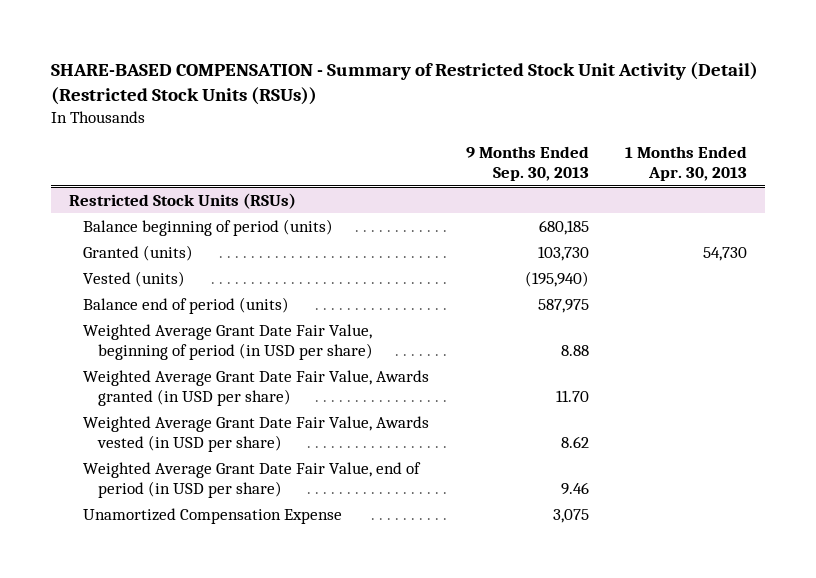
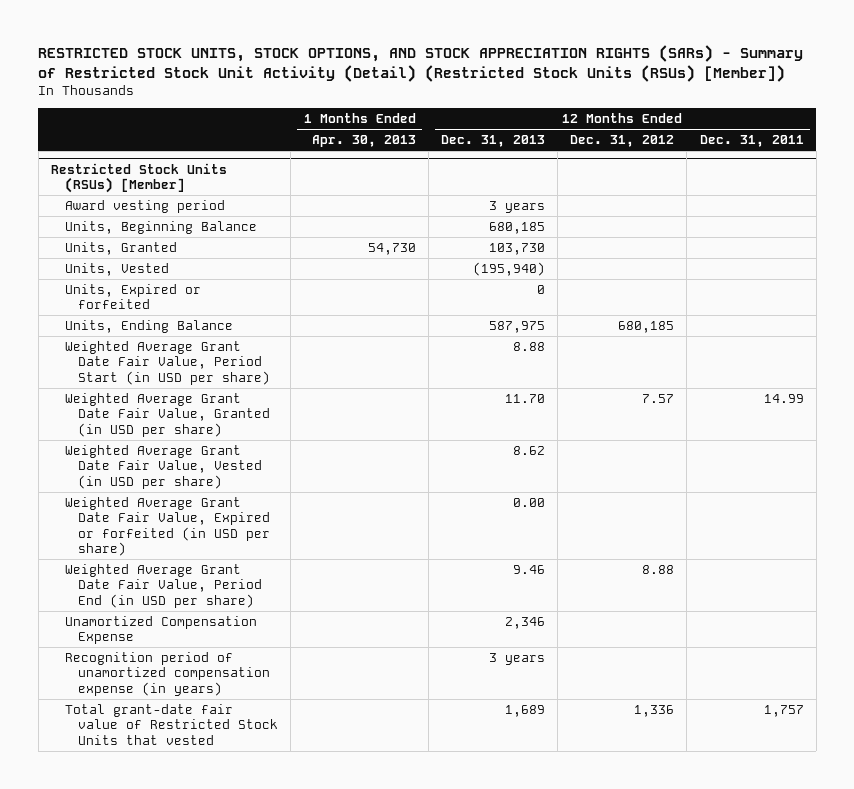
- SHARE-BASED COMPENSATION - Summary of Restricted Stock Unit Activity (Detail) (Restricted Stock Units (RSUs))
+ RESTRICTED STOCK UNITS, STOCK OPTIONS, AND STOCK APPRECIATION RIGHTS (SARs) - Summary of Restricted Stock Unit Activity (Detail) (Restricted Stock Units (RSUs) [Member])
- | 9 Months Ended Sep. 30, 2013 | 1 Months Ended Apr. 30, 2013
+ | 1 Months Ended Apr. 30, 2013 | 12 Months Ended Dec. 31, 2013 | 12 Months Ended Dec. 31, 2012 | 12 Months Ended Dec. 31, 2011
- Restricted Stock Units (RSUs)
- Balance beginning of period (units) | 680,185 |
- Granted (units) | 103,730 | 54,730
- Vested (units) | (195,940) |
- Balance end of period (units) | 587,975 |
- Weighted Average Grant Date Fair Value, beginning of period (in USD per share) | 8.88 |
- Weighted Average Grant Date Fair Value, Awards granted (in USD per share) | 11.70 |
- Weighted Average Grant Date Fair Value, Awards vested (in USD per share) | 8.62 |
- Weighted Average Grant Date Fair Value, end of period (in USD per share) | 9.46 |
+ Restricted Stock Units (RSUs) [Member]
+ Award vesting period | | 3 years | |
+ Units, Beginning Balance | | 680,185 | |
+ Units, Granted | 54,730 | 103,730 | |
+ Units, Vested | | (195,940) | |
+ Units, Expired or forfeited | | 0 | |
+ Units, Ending Balance | | 587,975 | 680,185 |
+ Weighted Average Grant Date Fair Value, Period Start (in USD per share) | | 8.88 | |
+ Weighted Average Grant Date Fair Value, Granted (in USD per share) | | 11.70 | 7.57 | 14.99
+ Weighted Average Grant Date Fair Value, Vested (in USD per share) | | 8.62 | |
+ Weighted Average Grant Date Fair Value, Expired or forfeited (in USD per share) | | 0.00 | |
+ Weighted Average Grant Date Fair Value, Period End (in USD per share) | | 9.46 | 8.88 |
+ Recognition period of unamortized compensation expense (in years) | | 3 years | |
+ Total grant-date fair value of Restricted Stock Units that vested | | 1,689 | 1,336 | 1,757

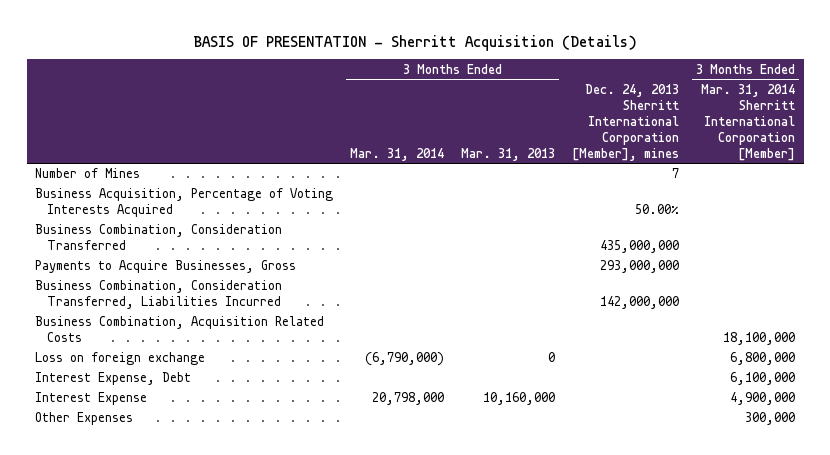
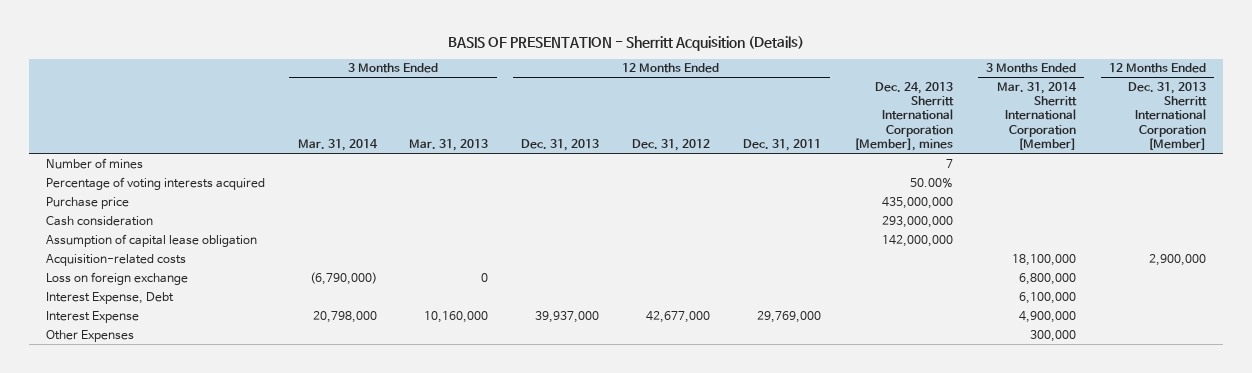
- | 3 Months Ended Mar. 31, 2014 | 3 Months Ended Mar. 31, 2013 | Dec. 24, 2013 Sherritt International Corporation [Member], mines | 3 Months Ended Mar. 31, 2014 Sherritt International Corporation [Member]
+ | 3 Months Ended Mar. 31, 2014 | 3 Months Ended Mar. 31, 2013 | 12 Months Ended Dec. 31, 2013 | 12 Months Ended Dec. 31, 2012 | 12 Months Ended Dec. 31, 2011 | Dec. 24, 2013 Sherritt International Corporation [Member], mines | 3 Months Ended Mar. 31, 2014 Sherritt International Corporation [Member] | 12 Months Ended Dec. 31, 2013 Sherritt International Corporation [Member]
- Number of Mines | | | 7 |
- Business Acquisition, Percentage of Voting Interests Acquired | | | 50.00% |
- Business Combination, Consideration Transferred | | | 435,000,000 |
- Payments to Acquire Businesses, Gross | | | 293,000,000 |
- Business Combination, Consideration Transferred, Liabilities Incurred | | | 142,000,000 |
- Business Combination, Acquisition Related Costs | | | | 18,100,000
+ Number of mines | | | | | | 7 | |
+ Percentage of voting interests acquired | | | | | | 50.00% | |
+ Purchase price | | | | | | 435,000,000 | |
+ Cash consideration | | | | | | 293,000,000 | |
+ Assumption of capital lease obligation | | | | | | 142,000,000 | |
+ Acquisition-related costs | | | | | | | 18,100,000 | 2,900,000

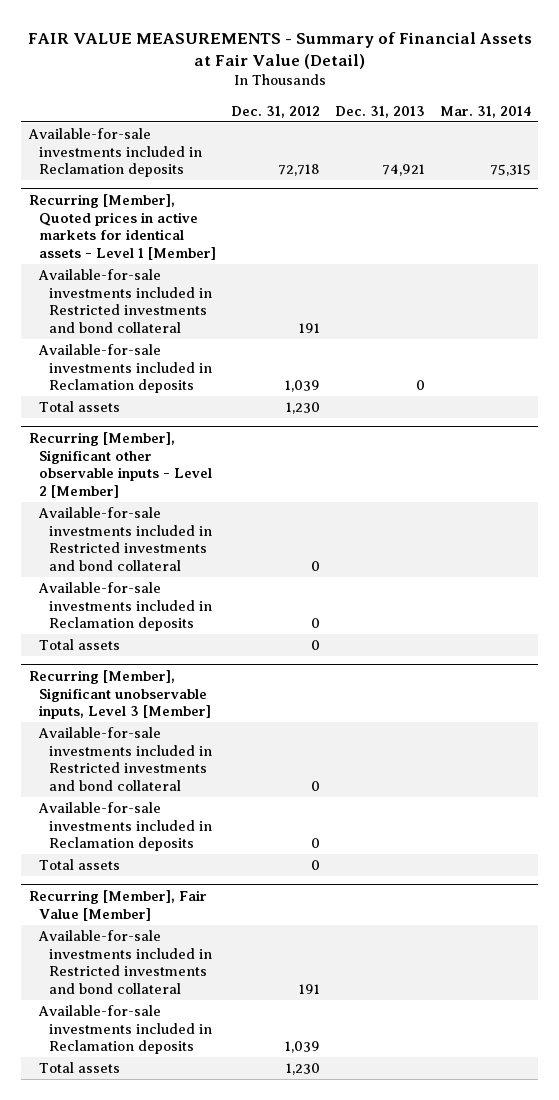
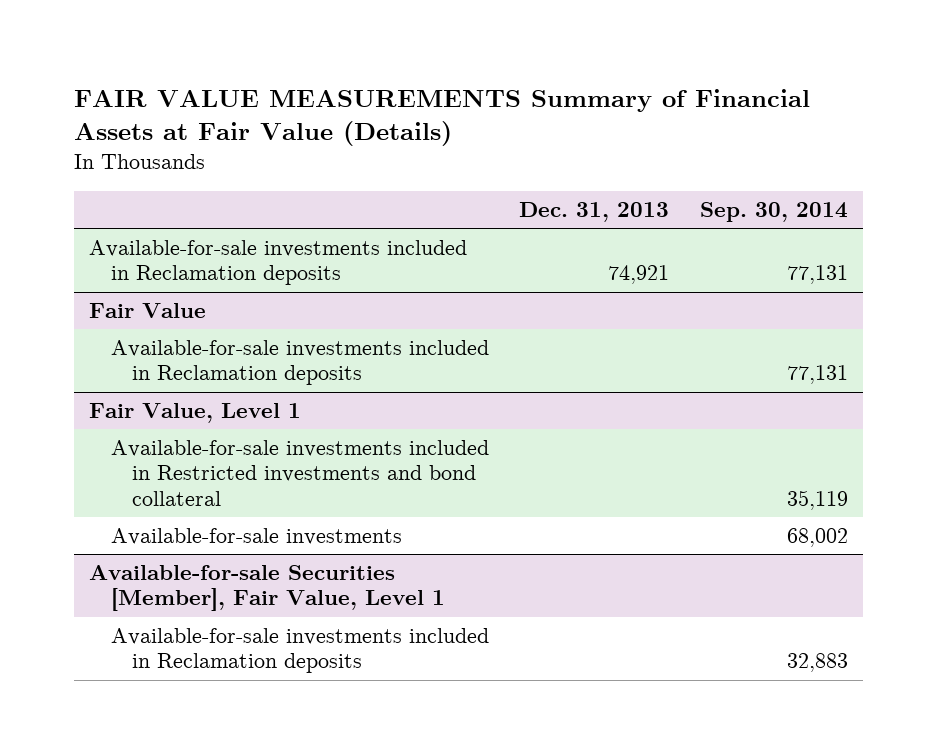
- FAIR VALUE MEASUREMENTS - Summary of Financial Assets at Fair Value (Detail)
+ FAIR VALUE MEASUREMENTS Summary of Financial Assets at Fair Value (Details)
- | Dec. 31, 2012 | Dec. 31, 2013 | Mar. 31, 2014
+ | Dec. 31, 2013 | Sep. 30, 2014
- Recurring [Member], Quoted prices in active markets for identical assets - Level 1 [Member]
- Available-for-sale investments included in Restricted investments and bond collateral | 191 | |
- Available-for-sale investments included in Reclamation deposits | 1,039 | 0 |
- Total assets | 1,230 | |
- Recurring [Member], Significant other observable inputs - Level 2 [Member]
- Available-for-sale investments included in Restricted investments and bond collateral | 0 | |
- Available-for-sale investments included in Reclamation deposits | 0 | |
- Total assets | 0 | |
- Recurring [Member], Significant unobservable inputs, Level 3 [Member]
- Available-for-sale investments included in Restricted investments and bond collateral | 0 | |
- Available-for-sale investments included in Reclamation deposits | 0 | |
- Total assets | 0 | |
- Recurring [Member], Fair Value [Member]
- Available-for-sale investments included in Restricted investments and bond collateral | 191 | |
+ Fair Value
- Total assets | 1,230 | |
+ Fair Value, Level 1
+ Available-for-sale investments included in Restricted investments and bond collateral | | 35,119
+ Available-for-sale investments | | 68,002
+ Available-for-sale Securities [Member], Fair Value, Level 1
+ Available-for-sale investments included in Reclamation deposits | | 32,883

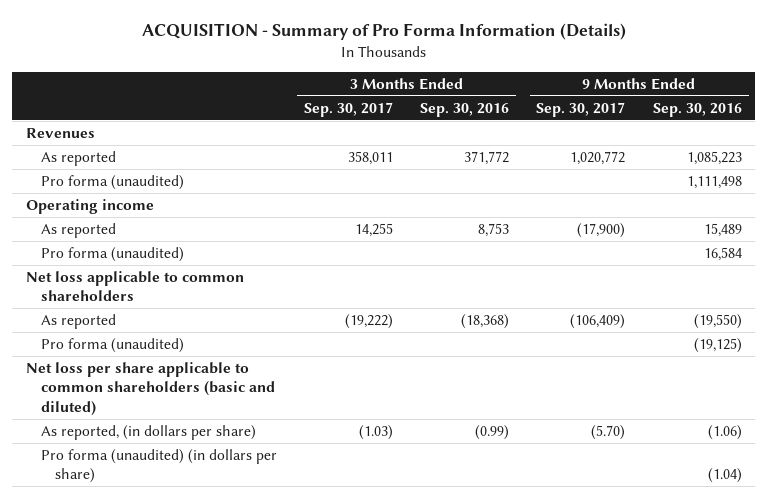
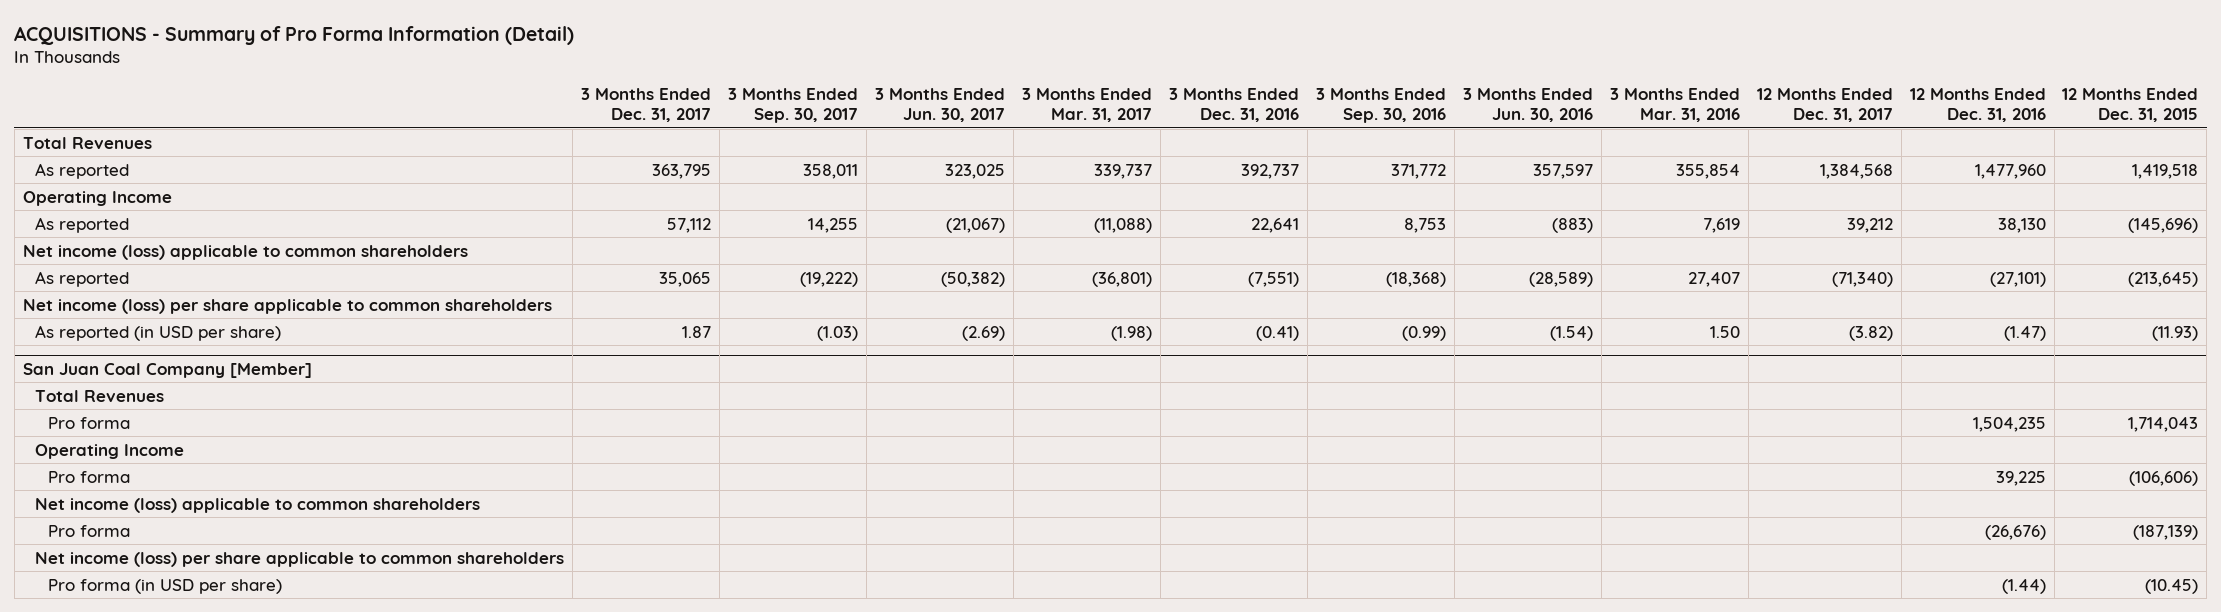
- ACQUISITION - Summary of Pro Forma Information (Details)
+ ACQUISITIONS - Summary of Pro Forma Information (Detail)
- | 3 Months Ended Sep. 30, 2017 | 3 Months Ended Sep. 30, 2016 | 9 Months Ended Sep. 30, 2017 | 9 Months Ended Sep. 30, 2016
+ | 3 Months Ended Dec. 31, 2017 | 3 Months Ended Sep. 30, 2017 | 3 Months Ended Jun. 30, 2017 | 3 Months Ended Mar. 31, 2017 | 3 Months Ended Dec. 31, 2016 | 3 Months Ended Sep. 30, 2016 | 3 Months Ended Jun. 30, 2016 | 3 Months Ended Mar. 31, 2016 | 12 Months Ended Dec. 31, 2017 | 12 Months Ended Dec. 31, 2016 | 12 Months Ended Dec. 31, 2015
- Revenues
+ Total Revenues
- Pro forma (unaudited) | | | | 1,111,498
- Operating income
+ Operating Income
- Pro forma (unaudited) | | | | 16,584
- Net loss applicable to common shareholders
+ Net income (loss) applicable to common shareholders
- Pro forma (unaudited) | | | | (19,125)
- Net loss per share applicable to common shareholders (basic and diluted)
- As reported, (in dollars per share) | (1.03) | (0.99) | (5.70) | (1.06)
- Pro forma (unaudited) (in dollars per share) | | | | (1.04)
+ Net income (loss) per share applicable to common shareholders
+ As reported (in USD per share) | 1.87 | (1.03) | (2.69) | (1.98) | (0.41) | (0.99) | (1.54) | 1.50 | (3.82) | (1.47) | (11.93)
+ San Juan Coal Company [Member]
+ Total Revenues
+ Pro forma | | | | | | | | | | 1,504,235 | 1,714,043
+ Operating Income
+ Pro forma | | | | | | | | | | 39,225 | (106,606)
+ Net income (loss) applicable to common shareholders
+ Pro forma | | | | | | | | | | (26,676) | (187,139)
+ Net income (loss) per share applicable to common shareholders
+ Pro forma (in USD per share) | | | | | | | | | | (1.44) | (10.45)

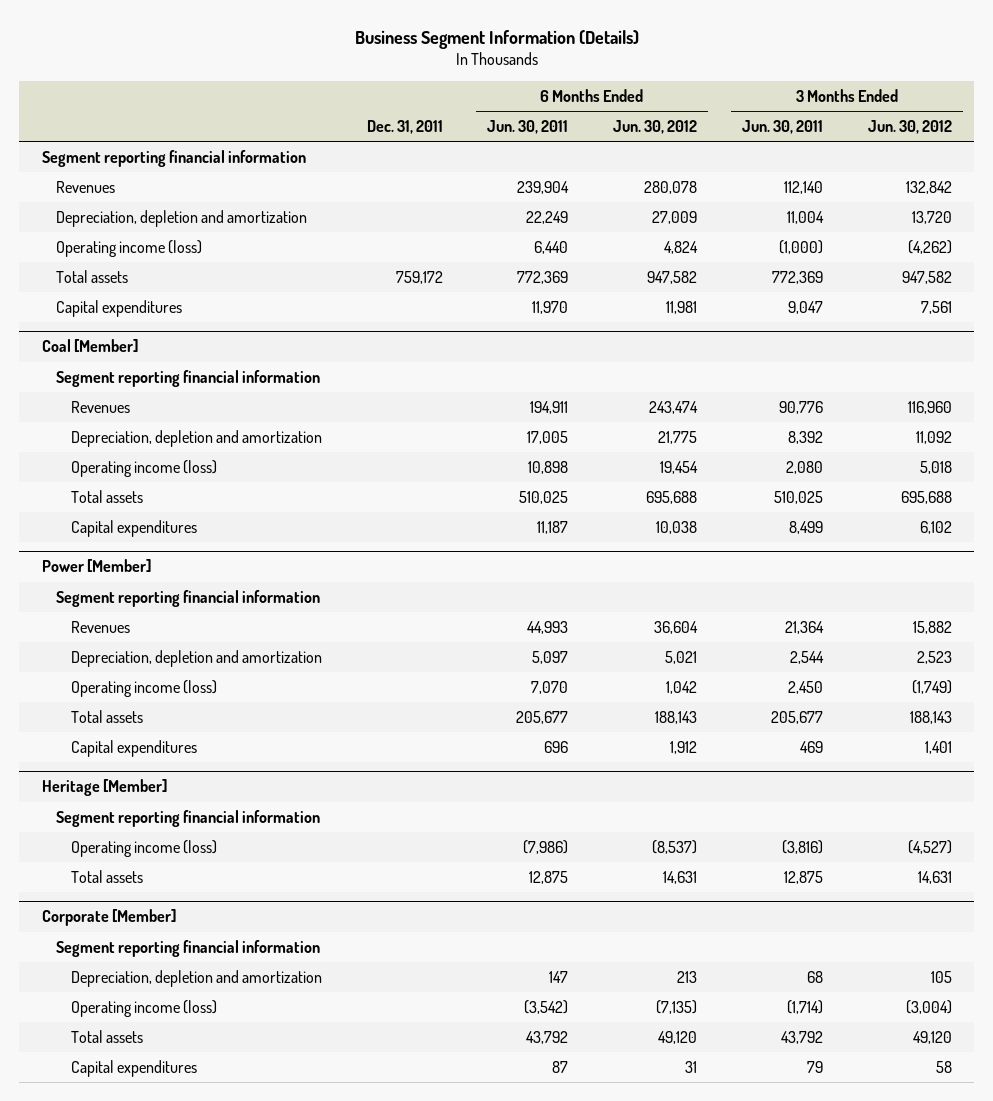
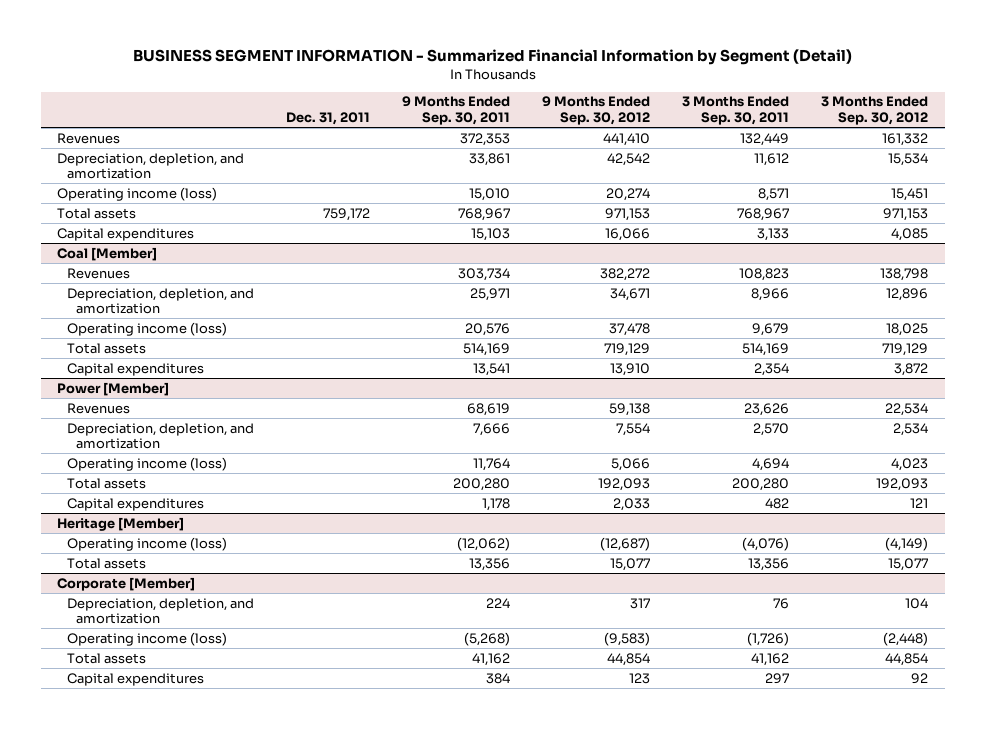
- Business Segment Information (Details)
+ BUSINESS SEGMENT INFORMATION - Summarized Financial Information by Segment (Detail)
- | Dec. 31, 2011 | 6 Months Ended Jun. 30, 2011 | 6 Months Ended Jun. 30, 2012 | 3 Months Ended Jun. 30, 2011 | 3 Months Ended Jun. 30, 2012
+ | Dec. 31, 2011 | 9 Months Ended Sep. 30, 2011 | 9 Months Ended Sep. 30, 2012 | 3 Months Ended Sep. 30, 2011 | 3 Months Ended Sep. 30, 2012
- Segment reporting financial information
- Depreciation, depletion and amortization | | 22,249 | 27,009 | 11,004 | 13,720
+ Depreciation, depletion, and amortization | | 33,861 | 42,542 | 11,612 | 15,534
@ Coal [Member]
- Segment reporting financial information
- Depreciation, depletion and amortization | | 17,005 | 21,775 | 8,392 | 11,092
+ Depreciation, depletion, and amortization | | 25,971 | 34,671 | 8,966 | 12,896
@ Power [Member]
- Segment reporting financial information
- Depreciation, depletion and amortization | | 5,097 | 5,021 | 2,544 | 2,523
+ Depreciation, depletion, and amortization | | 7,666 | 7,554 | 2,570 | 2,534
@ Heritage [Member]
- Segment reporting financial information
@ Corporate [Member]
- Segment reporting financial information
- Depreciation, depletion and amortization | | 147 | 213 | 68 | 105
+ Depreciation, depletion, and amortization | | 224 | 317 | 76 | 104

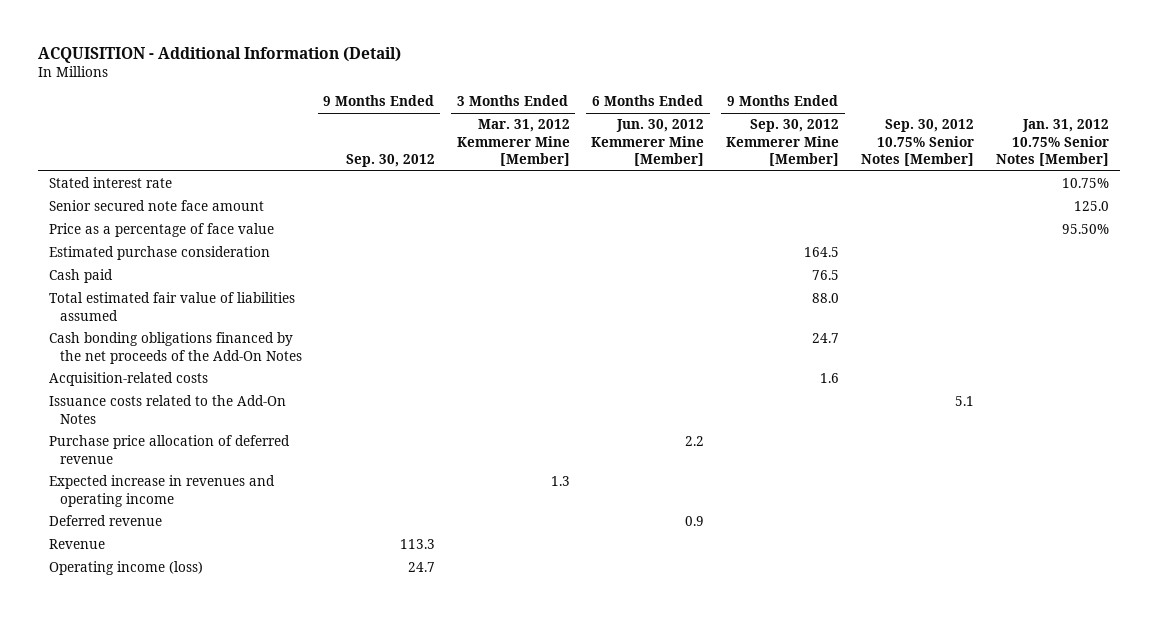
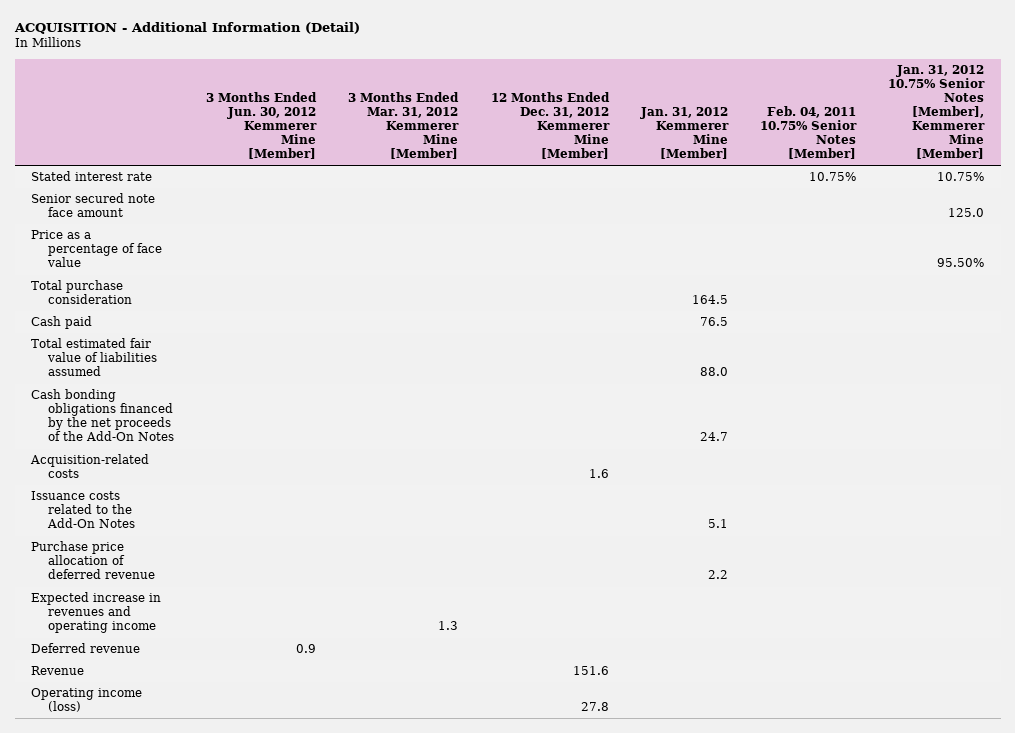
- | 9 Months Ended Sep. 30, 2012 | 3 Months Ended Mar. 31, 2012 Kemmerer Mine [Member] | 6 Months Ended Jun. 30, 2012 Kemmerer Mine [Member] | 9 Months Ended Sep. 30, 2012 Kemmerer Mine [Member] | Sep. 30, 2012 10.75% Senior Notes [Member] | Jan. 31, 2012 10.75% Senior Notes [Member]
+ | 3 Months Ended Jun. 30, 2012 Kemmerer Mine [Member] | 3 Months Ended Mar. 31, 2012 Kemmerer Mine [Member] | 12 Months Ended Dec. 31, 2012 Kemmerer Mine [Member] | Jan. 31, 2012 Kemmerer Mine [Member] | Feb. 04, 2011 10.75% Senior Notes [Member] | Jan. 31, 2012 10.75% Senior Notes [Member], Kemmerer Mine [Member]
- Estimated purchase consideration | | | | 164.5 | |
+ Total purchase consideration | | | | 164.5 | |

